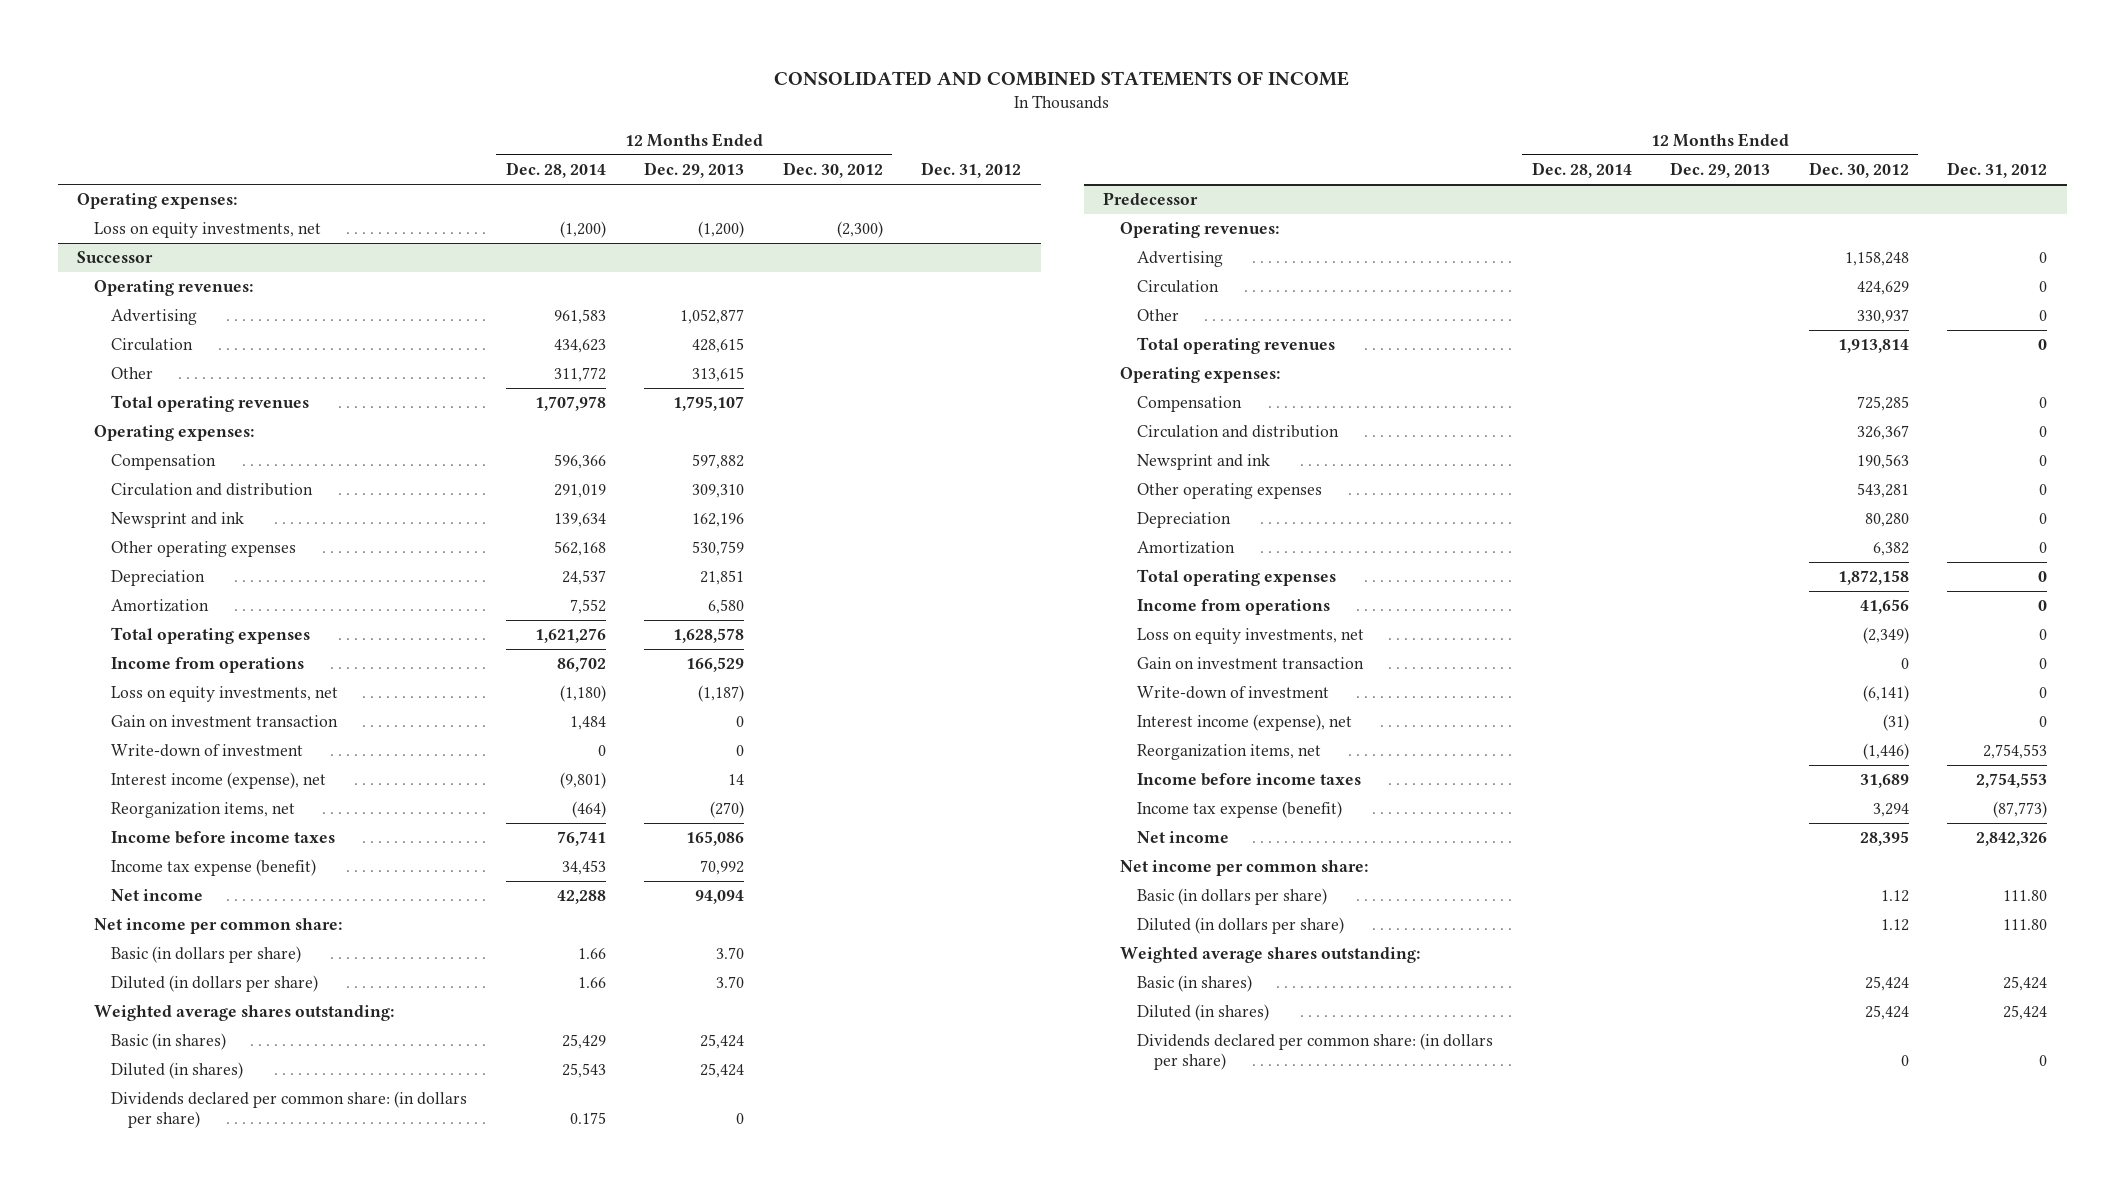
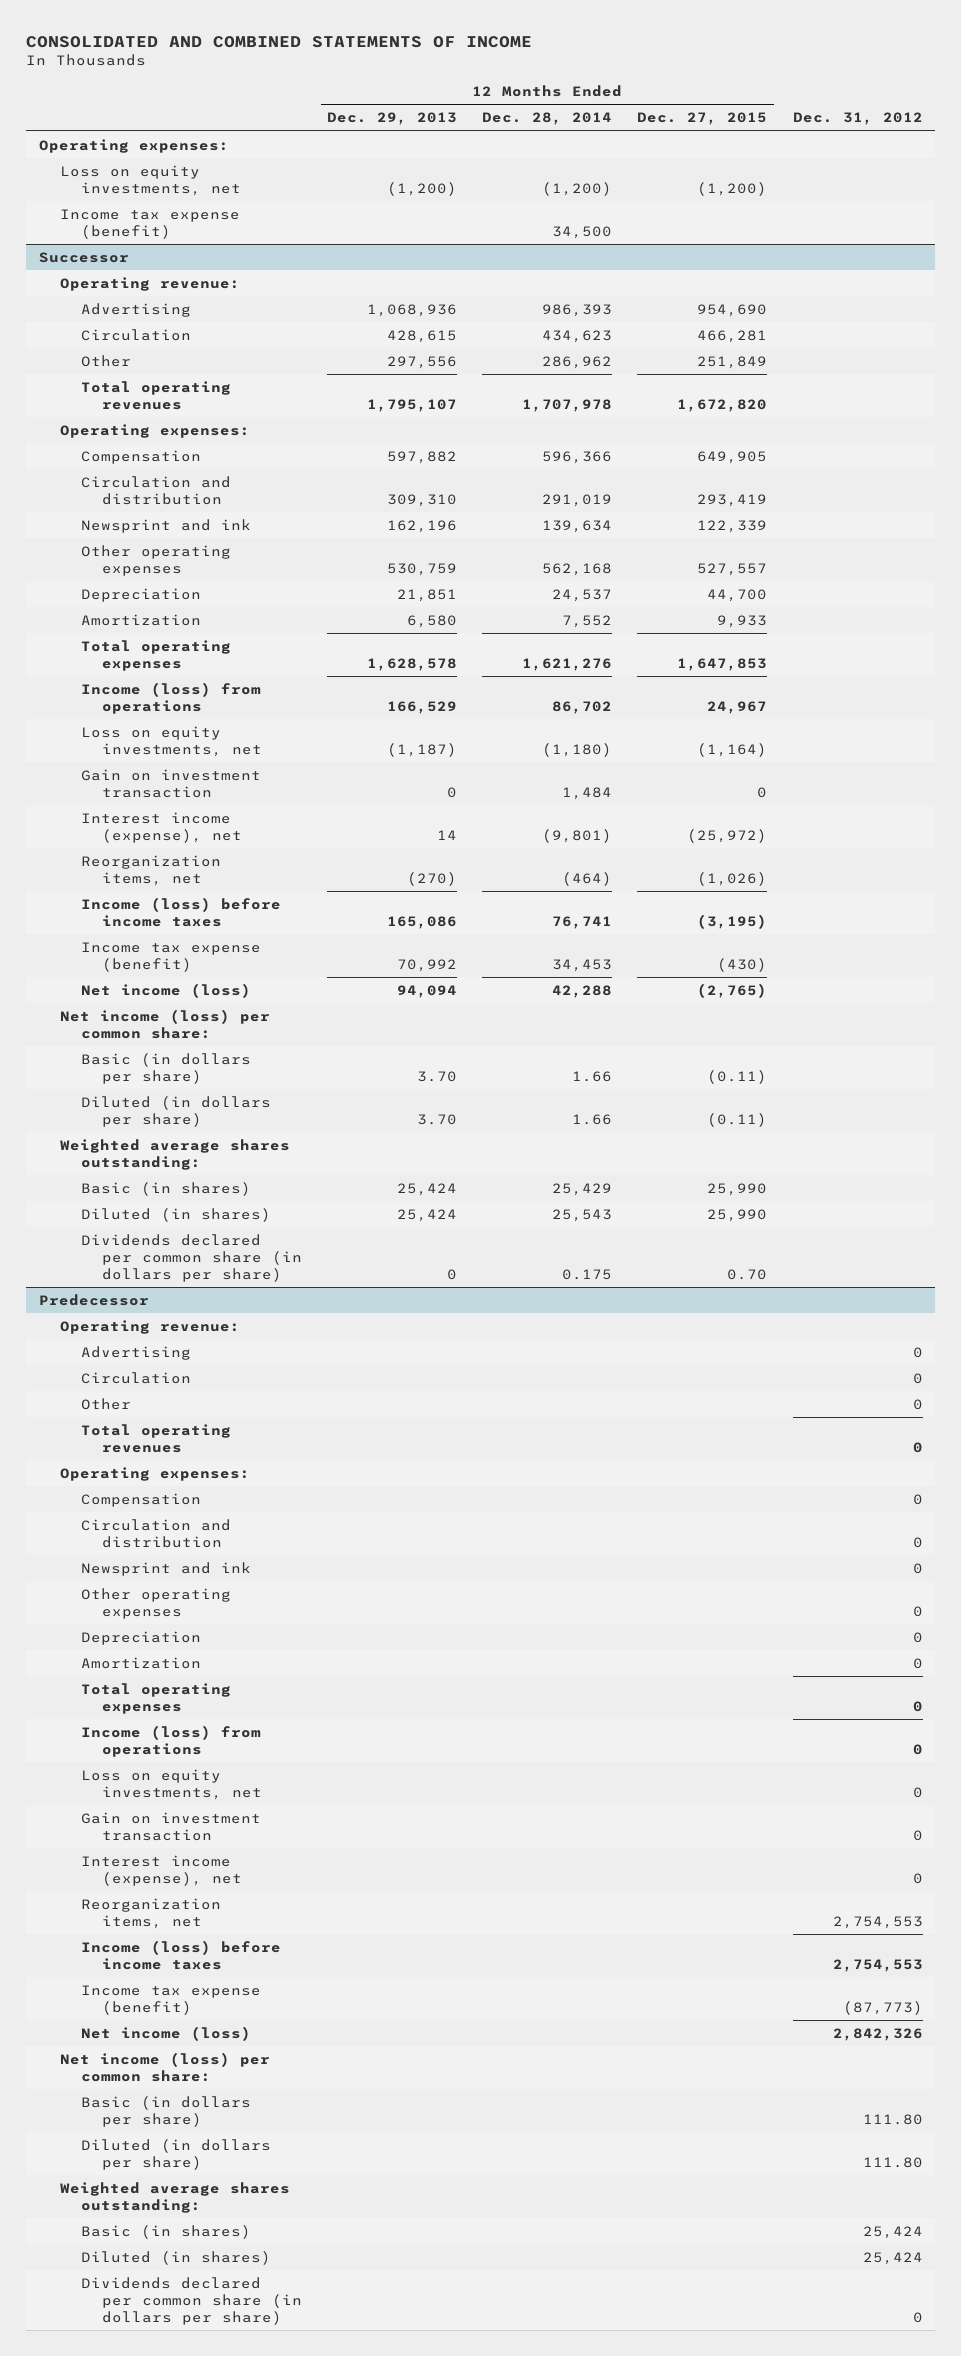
- | 12 Months Ended Dec. 28, 2014 | 12 Months Ended Dec. 29, 2013 | 12 Months Ended Dec. 30, 2012 | Dec. 31, 2012
+ | 12 Months Ended Dec. 29, 2013 | 12 Months Ended Dec. 28, 2014 | 12 Months Ended Dec. 27, 2015 | Dec. 31, 2012
+ Income tax expense (benefit) | | 34,500 | |
@ Successor
- Operating revenues:
- Advertising | 961,583 | 1,052,877 | |
+ Operating revenue:
+ Advertising | 1,068,936 | 986,393 | 954,690 |
- Other | 311,772 | 313,615 | |
+ Other | 297,556 | 286,962 | 251,849 |
- Income from operations | 86,702 | 166,529 | |
+ Income (loss) from operations | 166,529 | 86,702 | 24,967 |
- Write-down of investment | 0 | 0 | |
- Income before income taxes | 76,741 | 165,086 | |
+ Income (loss) before income taxes | 165,086 | 76,741 | (3,195) |
- Net income | 42,288 | 94,094 | |
- Net income per common share:
+ Net income (loss) | 94,094 | 42,288 | (2,765) |
+ Net income (loss) per common share:
- Dividends declared per common share: (in dollars per share) | 0.175 | 0 | |
+ Dividends declared per common share (in dollars per share) | 0 | 0.175 | 0.70 |
@ Predecessor
- Operating revenues:
+ Operating revenue:
- Income from operations | | | 41,656 | 0
+ Income (loss) from operations | | | | 0
- Write-down of investment | | | (6,141) | 0
- Income before income taxes | | | 31,689 | 2,754,553
+ Income (loss) before income taxes | | | | 2,754,553
- Net income | | | 28,395 | 2,842,326
- Net income per common share:
+ Net income (loss) | | | | 2,842,326
+ Net income (loss) per common share:
- Dividends declared per common share: (in dollars per share) | | | 0 | 0
+ Dividends declared per common share (in dollars per share) | | | | 0

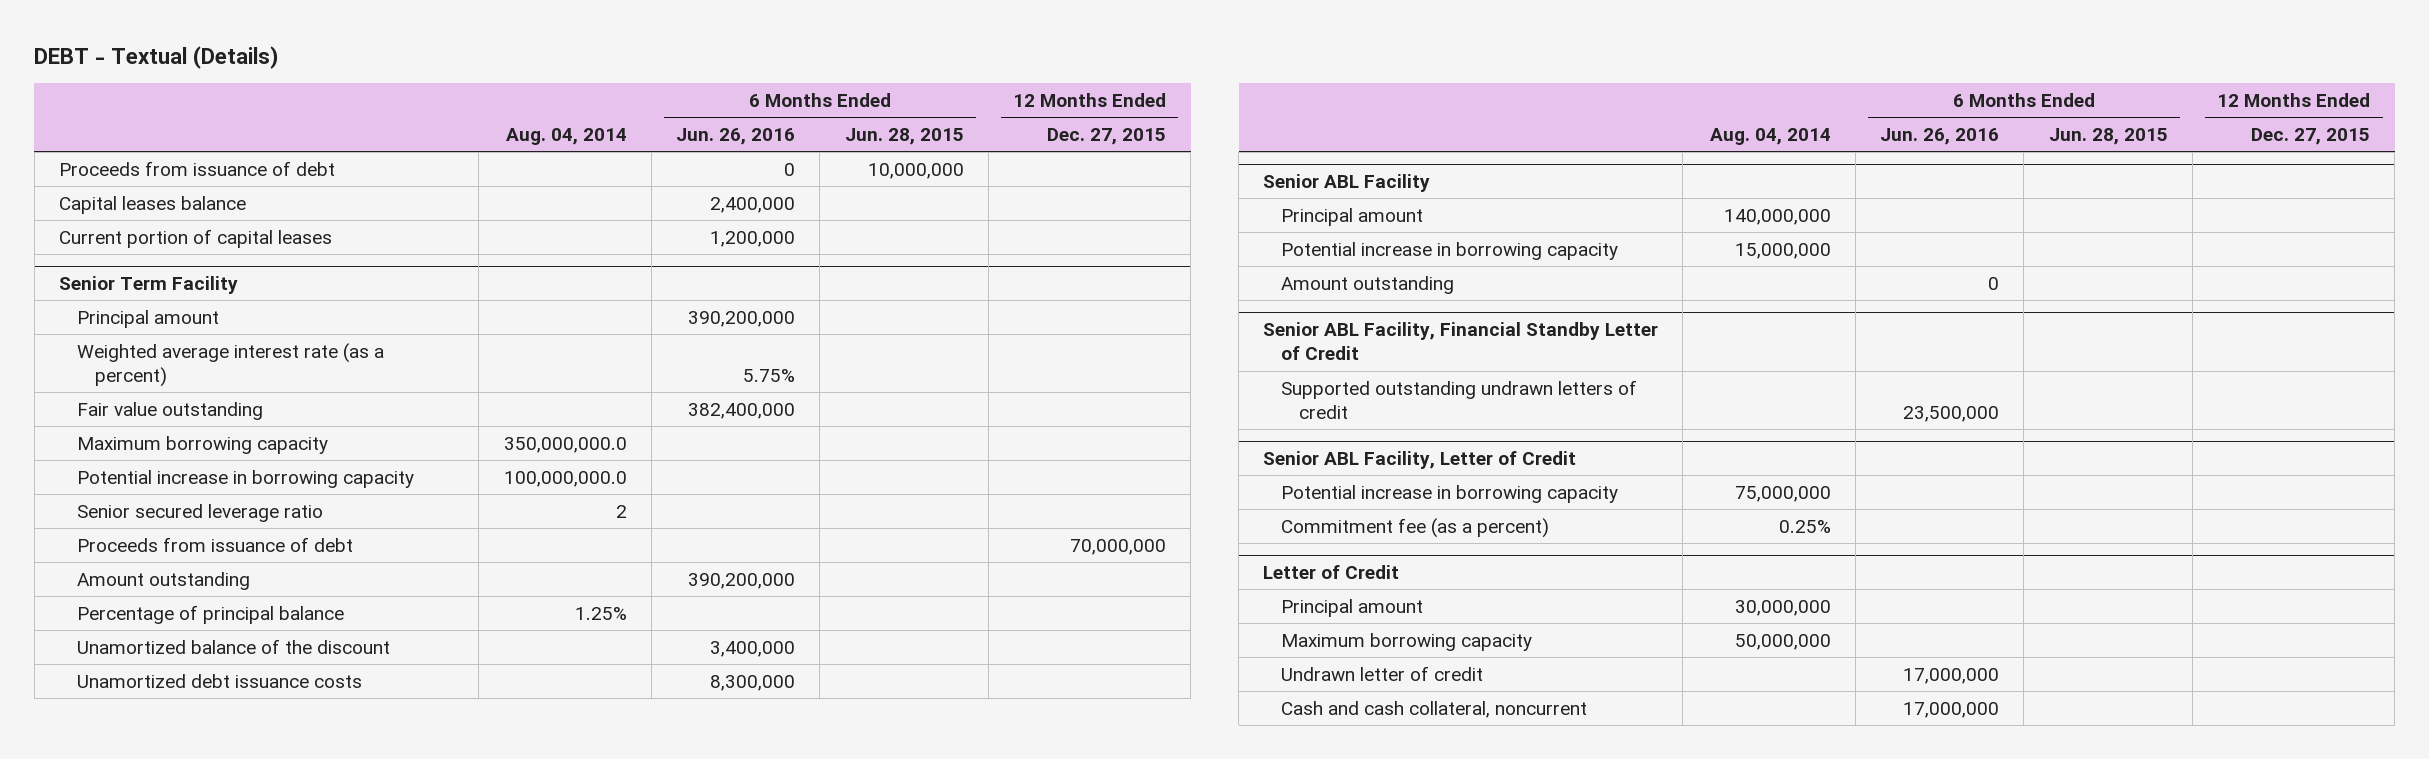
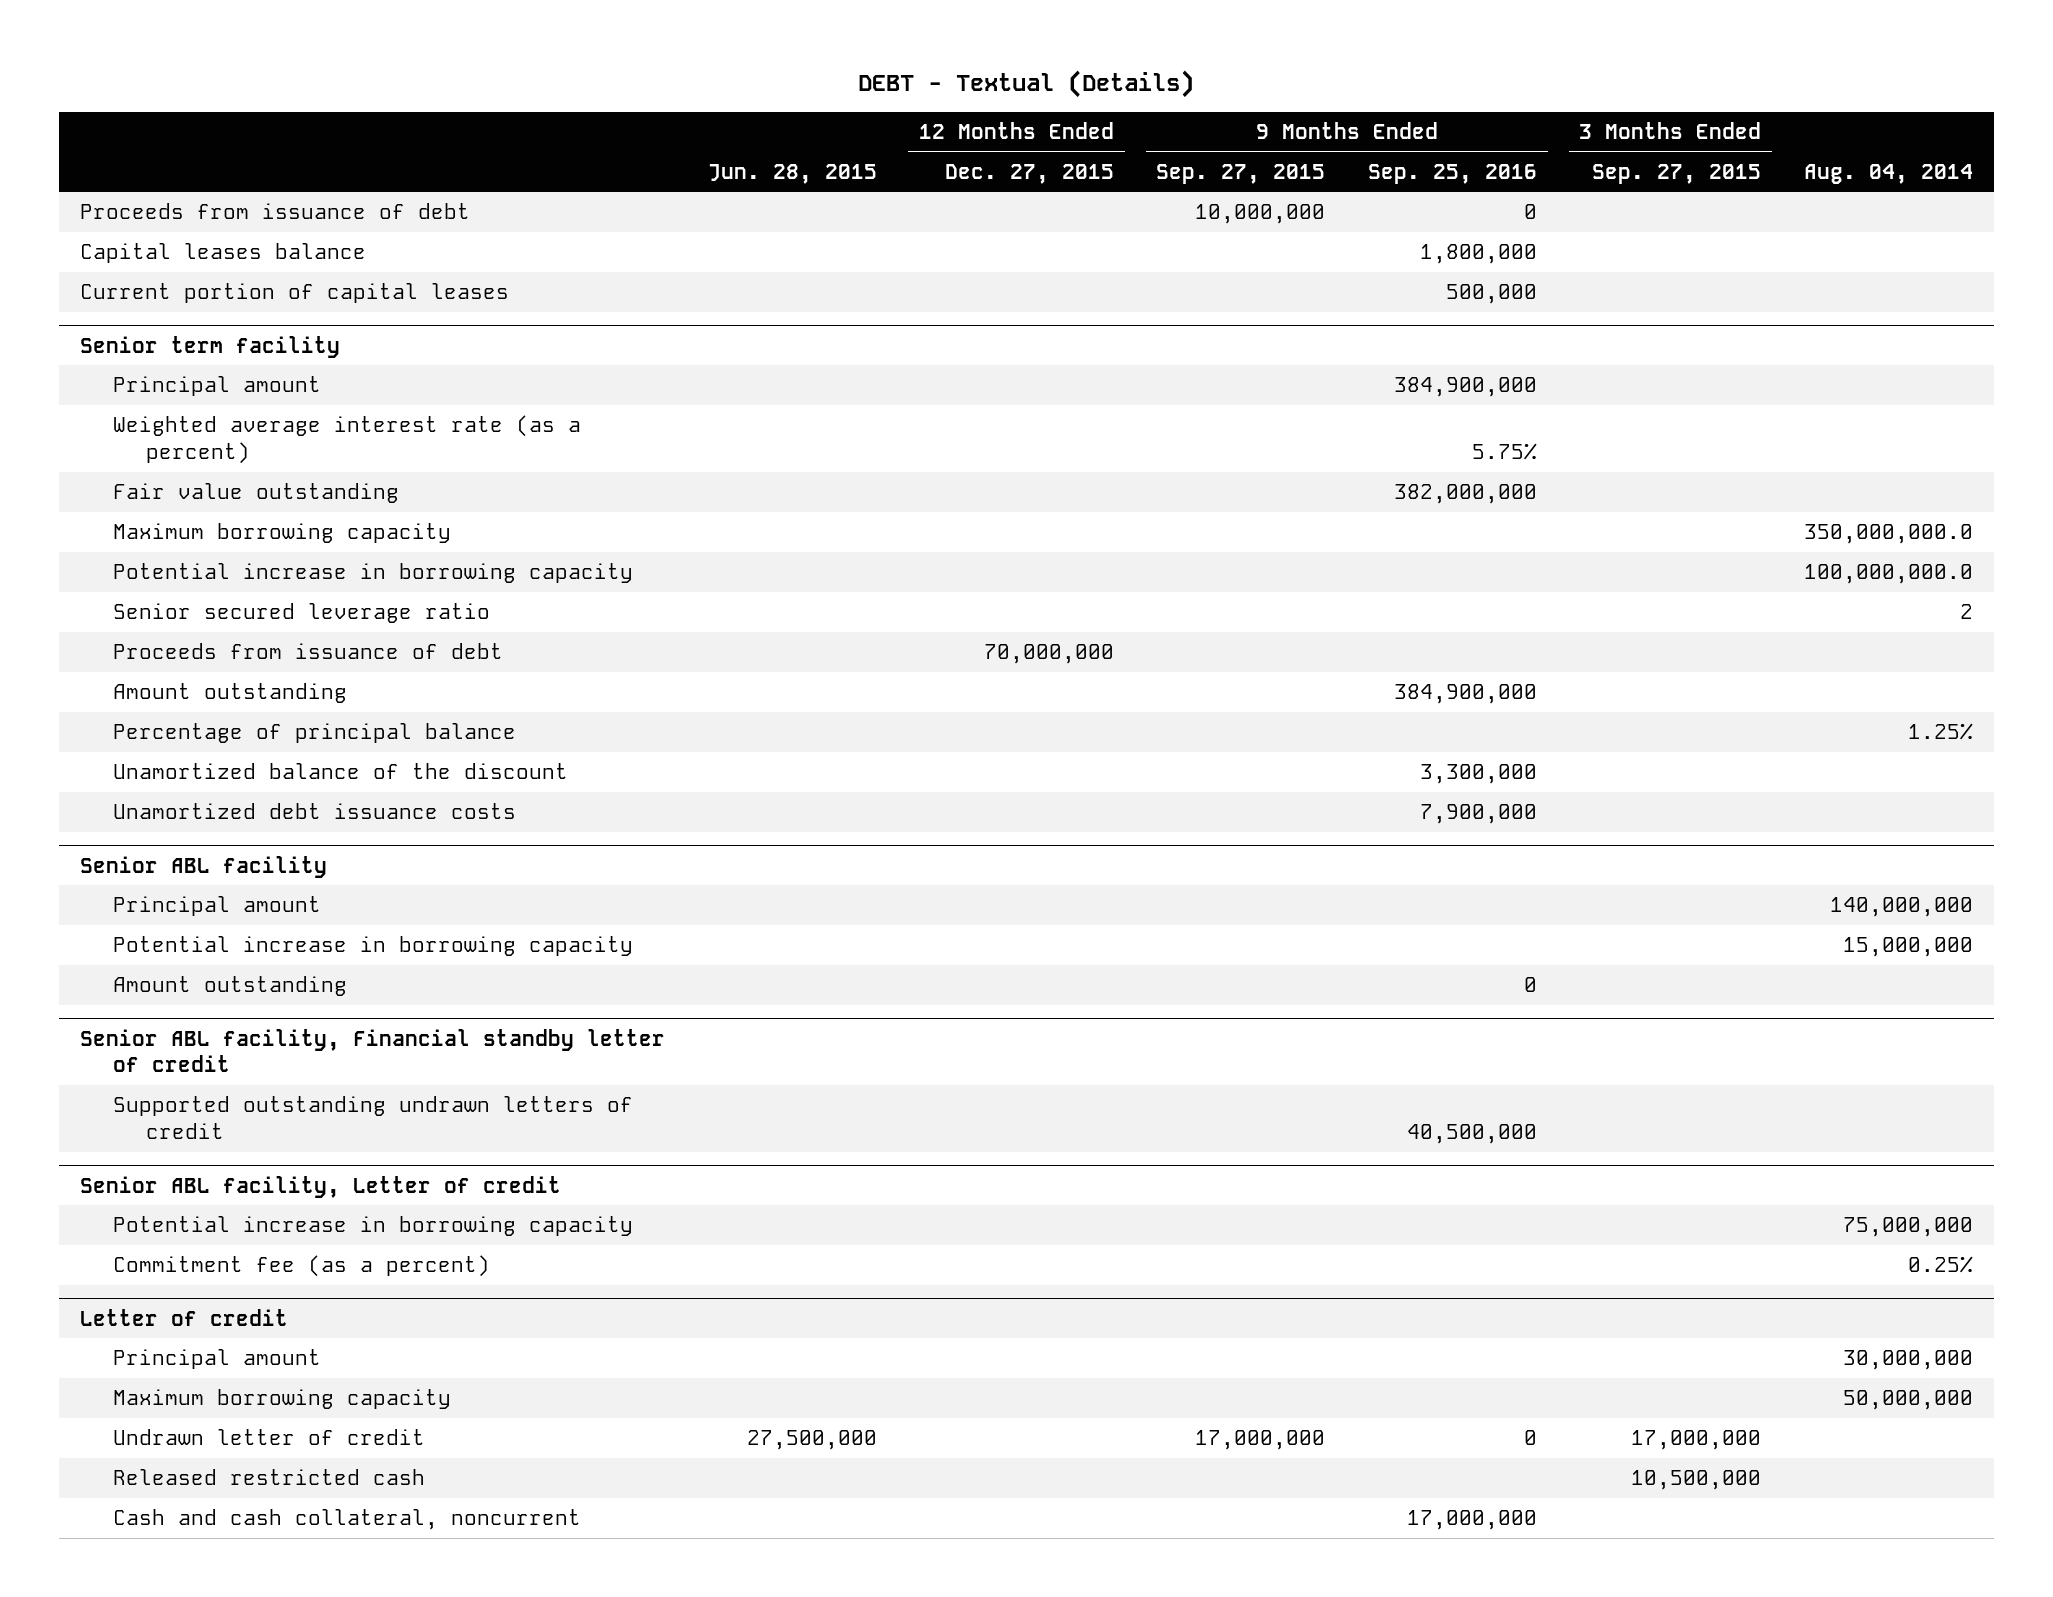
- | Aug. 04, 2014 | 6 Months Ended Jun. 26, 2016 | 6 Months Ended Jun. 28, 2015 | 12 Months Ended Dec. 27, 2015
+ | Jun. 28, 2015 | 12 Months Ended Dec. 27, 2015 | 9 Months Ended Sep. 27, 2015 | 9 Months Ended Sep. 25, 2016 | 3 Months Ended Sep. 27, 2015 | Aug. 04, 2014
- Senior Term Facility
+ Senior term facility
- Senior ABL Facility
+ Senior ABL facility
- Senior ABL Facility, Financial Standby Letter of Credit
+ Senior ABL facility, Financial standby letter of credit
- Senior ABL Facility, Letter of Credit
+ Senior ABL facility, Letter of credit
- Letter of Credit
+ Letter of credit
+ Released restricted cash | | | | | 10,500,000 |

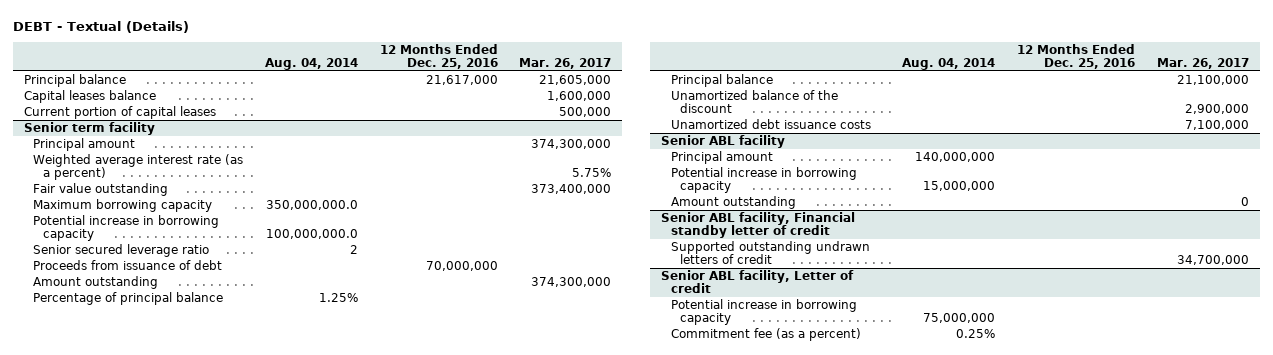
- | Jun. 28, 2015 | 12 Months Ended Dec. 27, 2015 | 9 Months Ended Sep. 27, 2015 | 9 Months Ended Sep. 25, 2016 | 3 Months Ended Sep. 27, 2015 | Aug. 04, 2014
+ | Aug. 04, 2014 | 12 Months Ended Dec. 25, 2016 | Mar. 26, 2017
- Proceeds from issuance of debt | | | 10,000,000 | 0 | |
+ Principal balance | | 21,617,000 | 21,605,000
@ Senior term facility
+ Principal balance | | | 21,100,000
- Letter of credit
- Principal amount | | | | | | 30,000,000
- Maximum borrowing capacity | | | | | | 50,000,000
- Undrawn letter of credit | 27,500,000 | | 17,000,000 | 0 | 17,000,000 |
- Released restricted cash | | | | | 10,500,000 |
- Cash and cash collateral, noncurrent | | | | 17,000,000 | |

